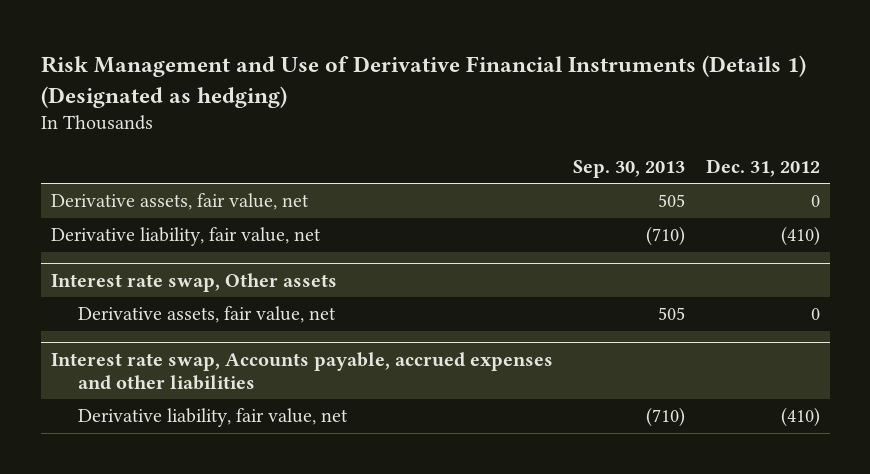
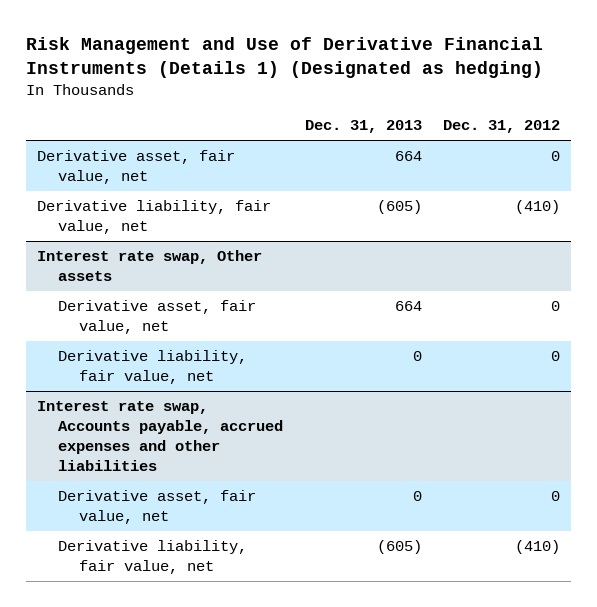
- | Sep. 30, 2013 | Dec. 31, 2012
+ | Dec. 31, 2013 | Dec. 31, 2012
- Derivative assets, fair value, net | 505 | 0
+ Derivative asset, fair value, net | 664 | 0
@ Interest rate swap, Other assets
- Derivative assets, fair value, net | 505 | 0
+ Derivative asset, fair value, net | 664 | 0
+ Derivative liability, fair value, net | 0 | 0
@ Interest rate swap, Accounts payable, accrued expenses and other liabilities
+ Derivative asset, fair value, net | 0 | 0

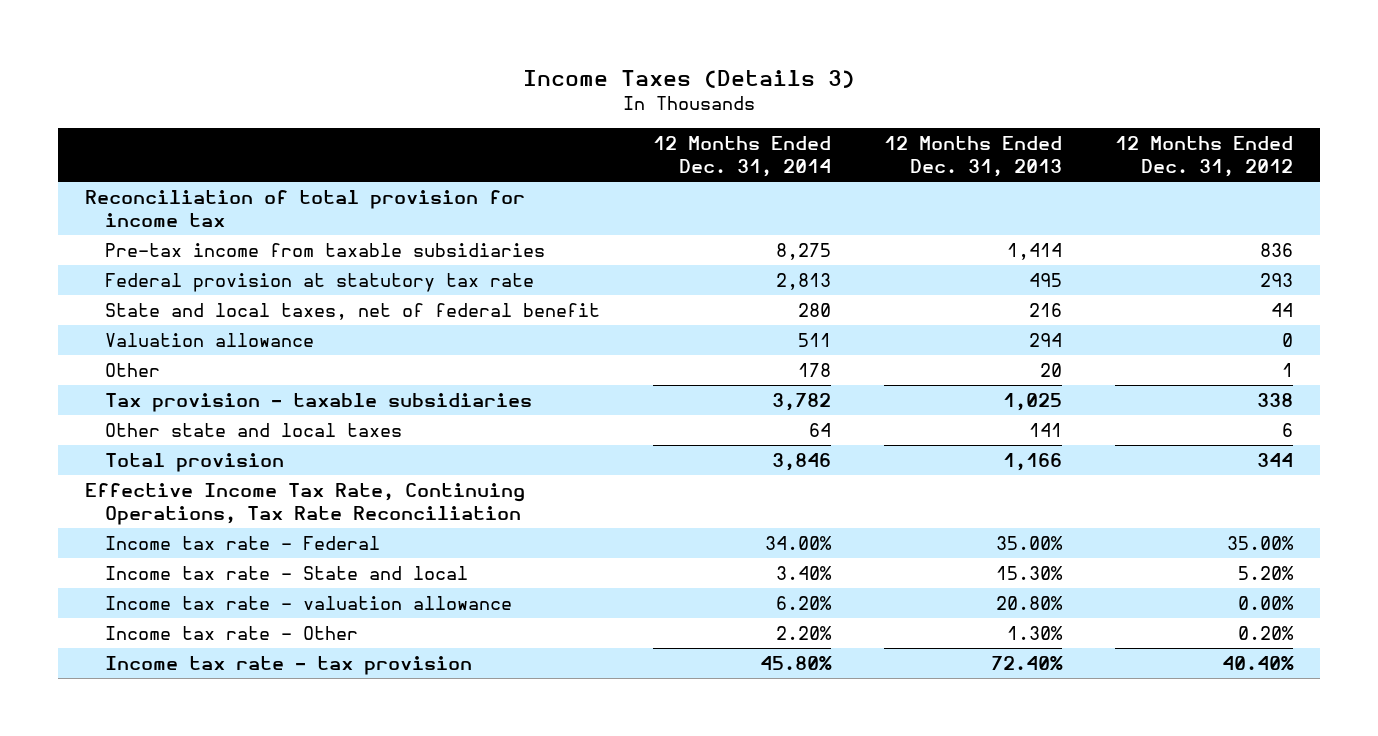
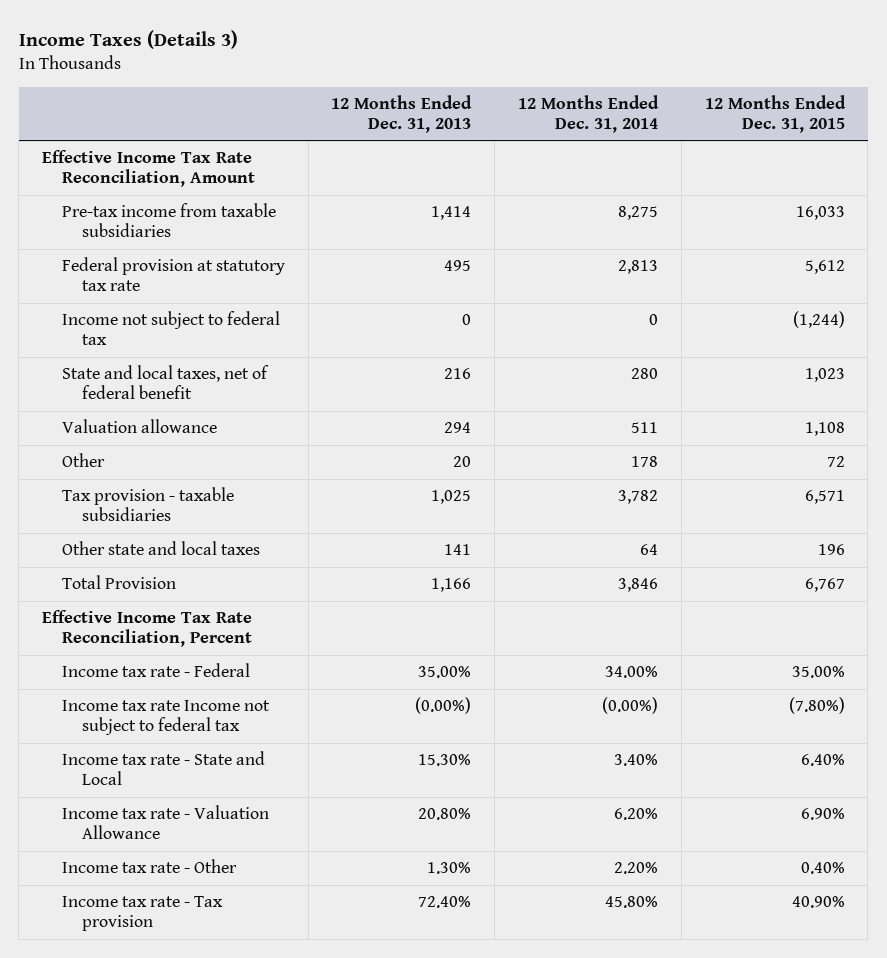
- | 12 Months Ended Dec. 31, 2014 | 12 Months Ended Dec. 31, 2013 | 12 Months Ended Dec. 31, 2012
+ | 12 Months Ended Dec. 31, 2013 | 12 Months Ended Dec. 31, 2014 | 12 Months Ended Dec. 31, 2015
- Reconciliation of total provision for income tax
+ Effective Income Tax Rate Reconciliation, Amount
+ Income not subject to federal tax | 0 | 0 | (1,244)
- Total provision | 3,846 | 1,166 | 344
- Effective Income Tax Rate, Continuing Operations, Tax Rate Reconciliation
+ Total Provision | 1,166 | 3,846 | 6,767
+ Effective Income Tax Rate Reconciliation, Percent
- Income tax rate - State and local | 3.40% | 15.30% | 5.20%
- Income tax rate - valuation allowance | 6.20% | 20.80% | 0.00%
+ Income tax rate Income not subject to federal tax | (0.00%) | (0.00%) | (7.80%)
+ Income tax rate - State and Local | 15.30% | 3.40% | 6.40%
+ Income tax rate - Valuation Allowance | 20.80% | 6.20% | 6.90%
- Income tax rate - tax provision | 45.80% | 72.40% | 40.40%
+ Income tax rate - Tax provision | 72.40% | 45.80% | 40.90%

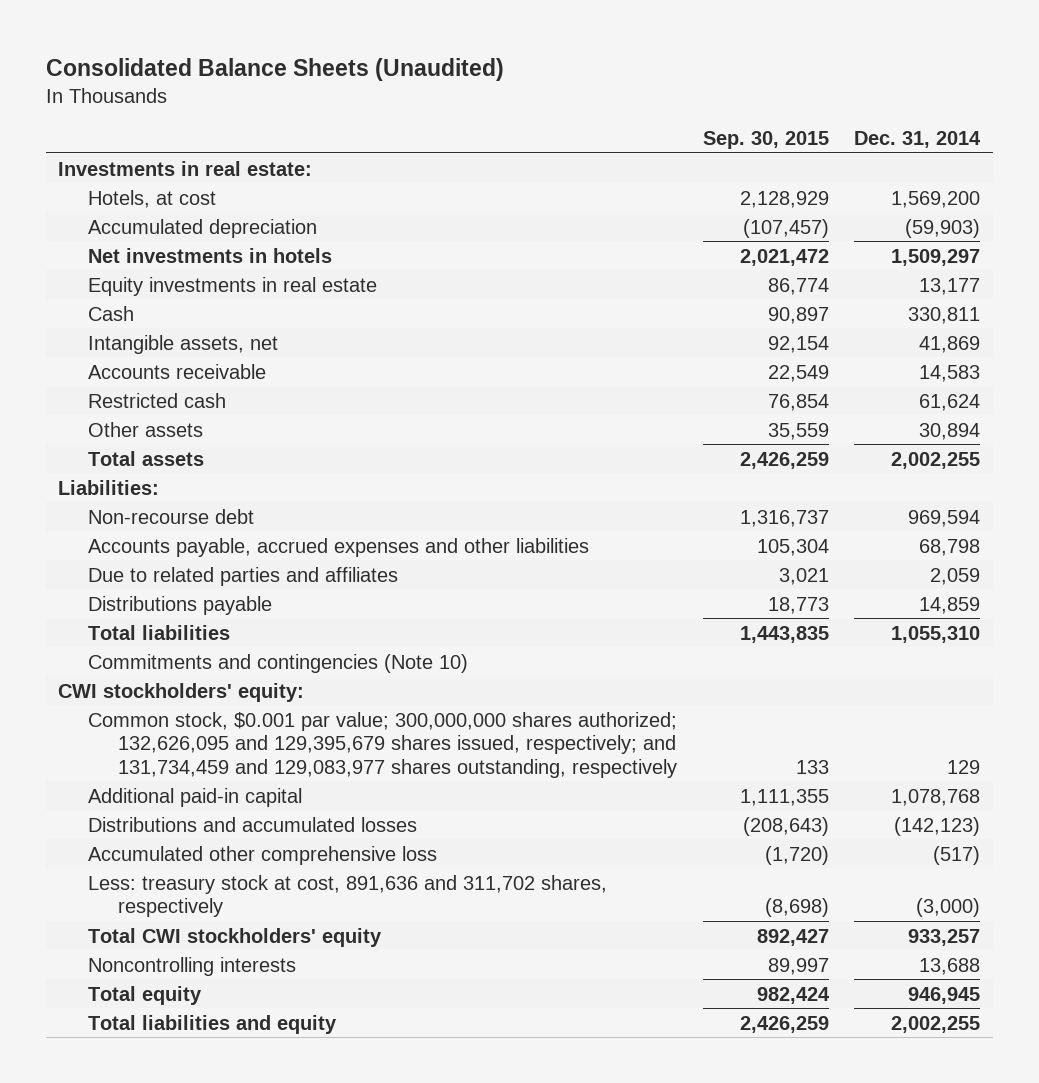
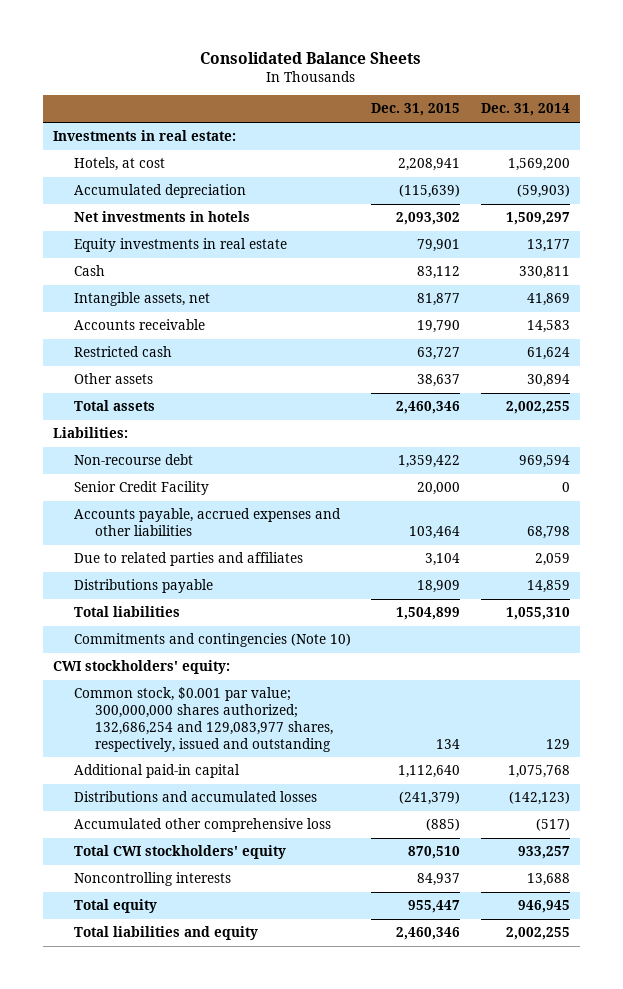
- Consolidated Balance Sheets (Unaudited)
+ Consolidated Balance Sheets
- | Sep. 30, 2015 | Dec. 31, 2014
+ | Dec. 31, 2015 | Dec. 31, 2014
+ Senior Credit Facility | 20,000 | 0
- Common stock, $0.001 par value; 300,000,000 shares authorized; 132,626,095 and 129,395,679 shares issued, respectively; and 131,734,459 and 129,083,977 shares outstanding, respectively | 133 | 129
- Additional paid-in capital | 1,111,355 | 1,078,768
+ Common stock, $0.001 par value; 300,000,000 shares authorized; 132,686,254 and 129,083,977 shares, respectively, issued and outstanding | 134 | 129
+ Additional paid-in capital | 1,112,640 | 1,075,768
- Less: treasury stock at cost, 891,636 and 311,702 shares, respectively | (8,698) | (3,000)

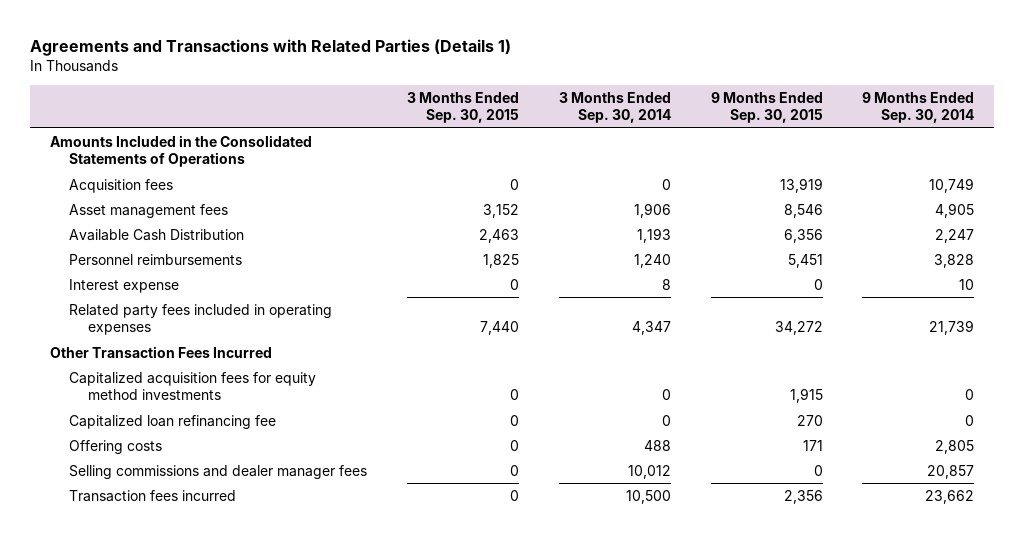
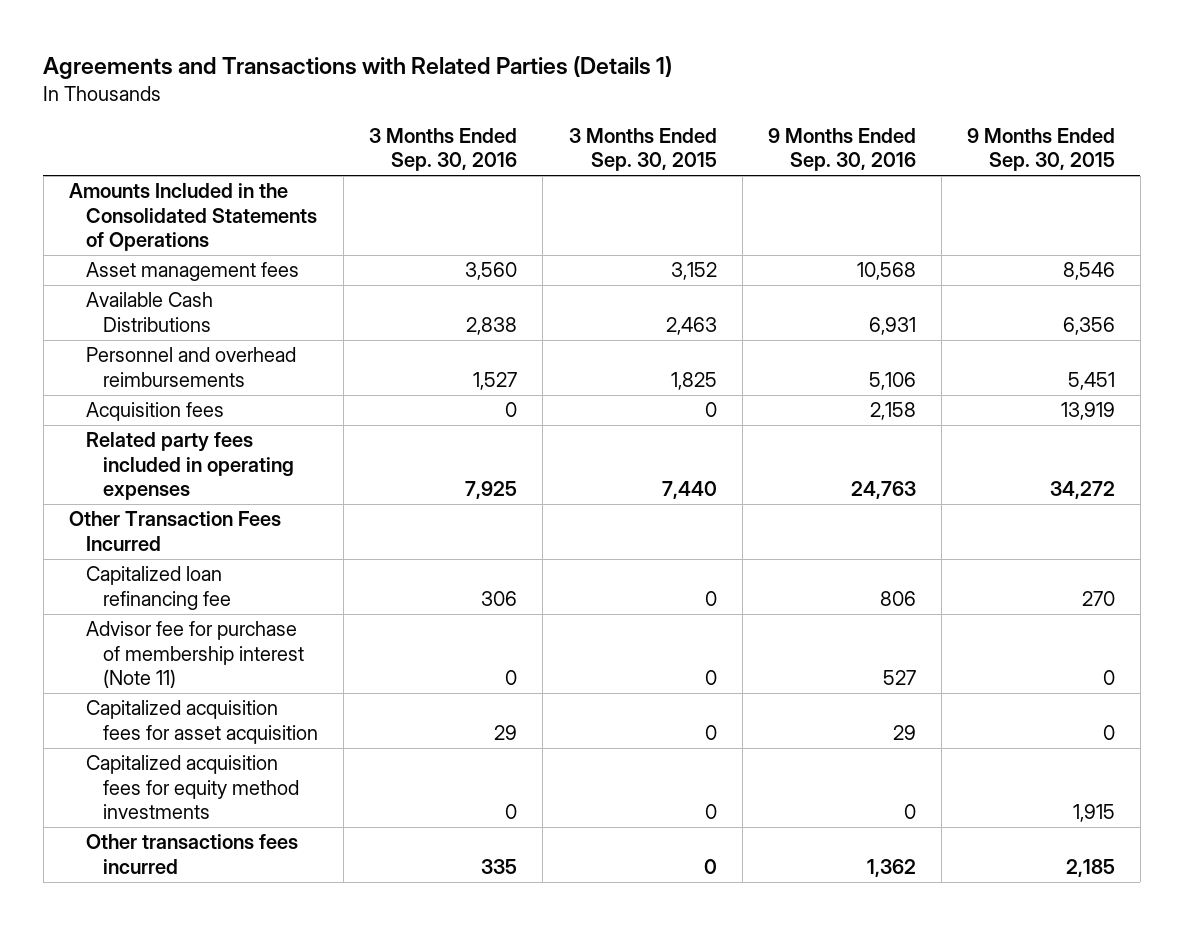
- | 3 Months Ended Sep. 30, 2015 | 3 Months Ended Sep. 30, 2014 | 9 Months Ended Sep. 30, 2015 | 9 Months Ended Sep. 30, 2014
+ | 3 Months Ended Sep. 30, 2016 | 3 Months Ended Sep. 30, 2015 | 9 Months Ended Sep. 30, 2016 | 9 Months Ended Sep. 30, 2015
- Available Cash Distribution | 2,463 | 1,193 | 6,356 | 2,247
- Personnel reimbursements | 1,825 | 1,240 | 5,451 | 3,828
- Interest expense | 0 | 8 | 0 | 10
+ Available Cash Distributions | 2,838 | 2,463 | 6,931 | 6,356
+ Personnel and overhead reimbursements | 1,527 | 1,825 | 5,106 | 5,451
moved down: Acquisition fees | 0 | 0 | 2,158 | 13,919
- Offering costs | 0 | 488 | 171 | 2,805
- Selling commissions and dealer manager fees | 0 | 10,012 | 0 | 20,857
- Transaction fees incurred | 0 | 10,500 | 2,356 | 23,662
+ Advisor fee for purchase of membership interest (Note 11) | 0 | 0 | 527 | 0
+ Capitalized acquisition fees for asset acquisition | 29 | 0 | 29 | 0
moved down: Capitalized acquisition fees for equity method investments | 0 | 0 | 0 | 1,915
+ Other transactions fees incurred | 335 | 0 | 1,362 | 2,185

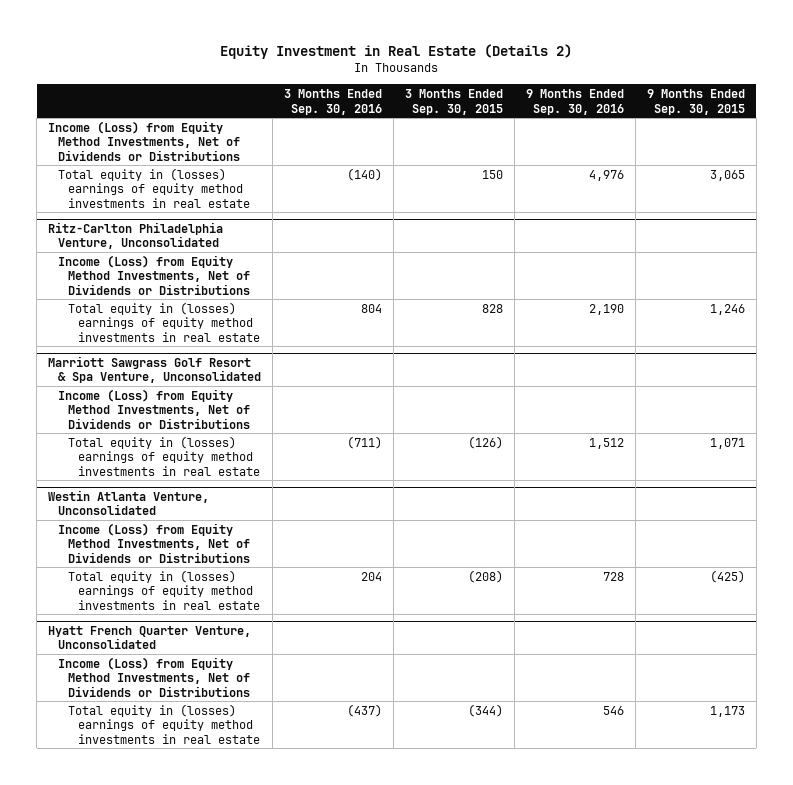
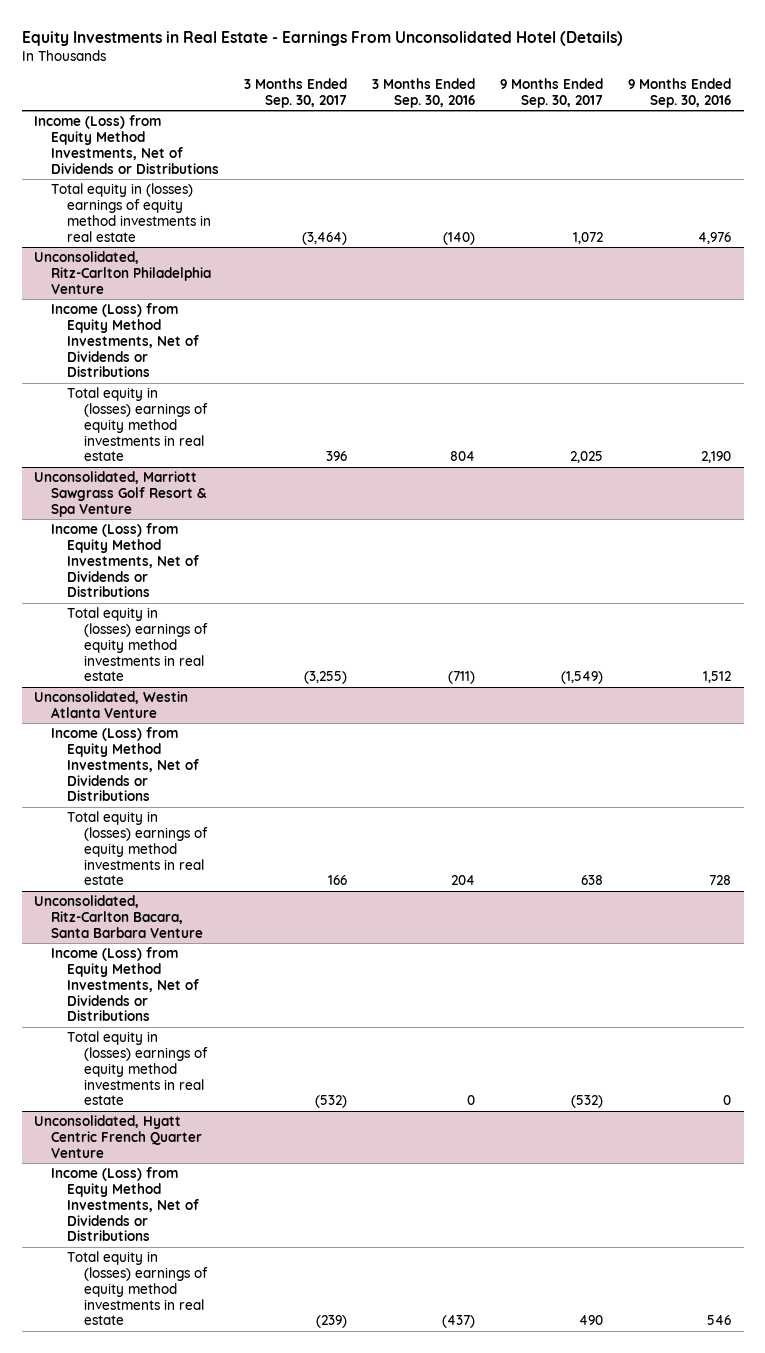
- Equity Investment in Real Estate (Details 2)
+ Equity Investments in Real Estate - Earnings From Unconsolidated Hotel (Details)
- | 3 Months Ended Sep. 30, 2016 | 3 Months Ended Sep. 30, 2015 | 9 Months Ended Sep. 30, 2016 | 9 Months Ended Sep. 30, 2015
+ | 3 Months Ended Sep. 30, 2017 | 3 Months Ended Sep. 30, 2016 | 9 Months Ended Sep. 30, 2017 | 9 Months Ended Sep. 30, 2016
- Ritz-Carlton Philadelphia Venture, Unconsolidated
+ Unconsolidated, Ritz-Carlton Philadelphia Venture
- Marriott Sawgrass Golf Resort & Spa Venture, Unconsolidated
+ Unconsolidated, Marriott Sawgrass Golf Resort & Spa Venture
- Westin Atlanta Venture, Unconsolidated
+ Unconsolidated, Westin Atlanta Venture
- Hyatt French Quarter Venture, Unconsolidated
+ Unconsolidated, Ritz-Carlton Bacara, Santa Barbara Venture
+ Total equity in (losses) earnings of equity method investments in real estate | (532) | 0 | (532) | 0
+ Unconsolidated, Hyatt Centric French Quarter Venture
+ Income (Loss) from Equity Method Investments, Net of Dividends or Distributions

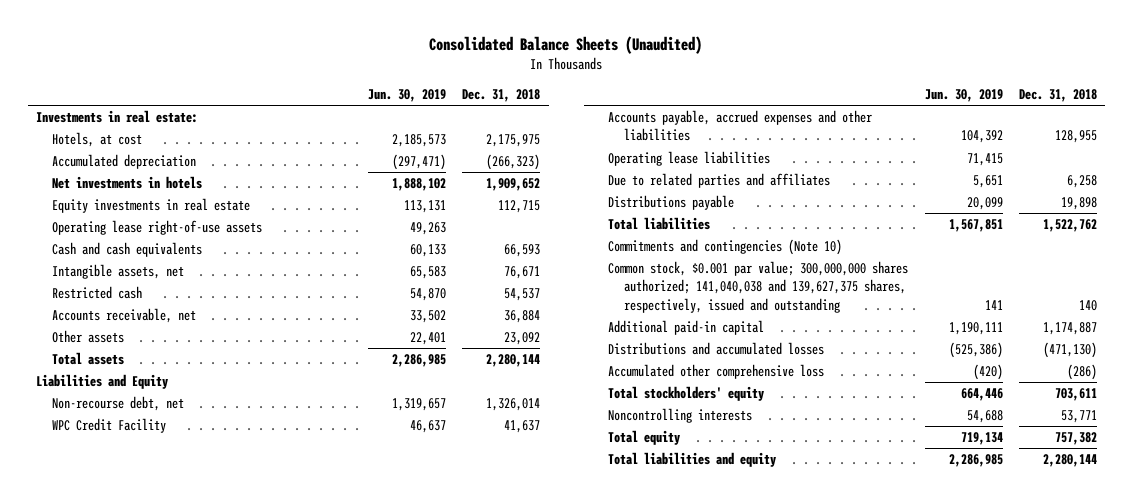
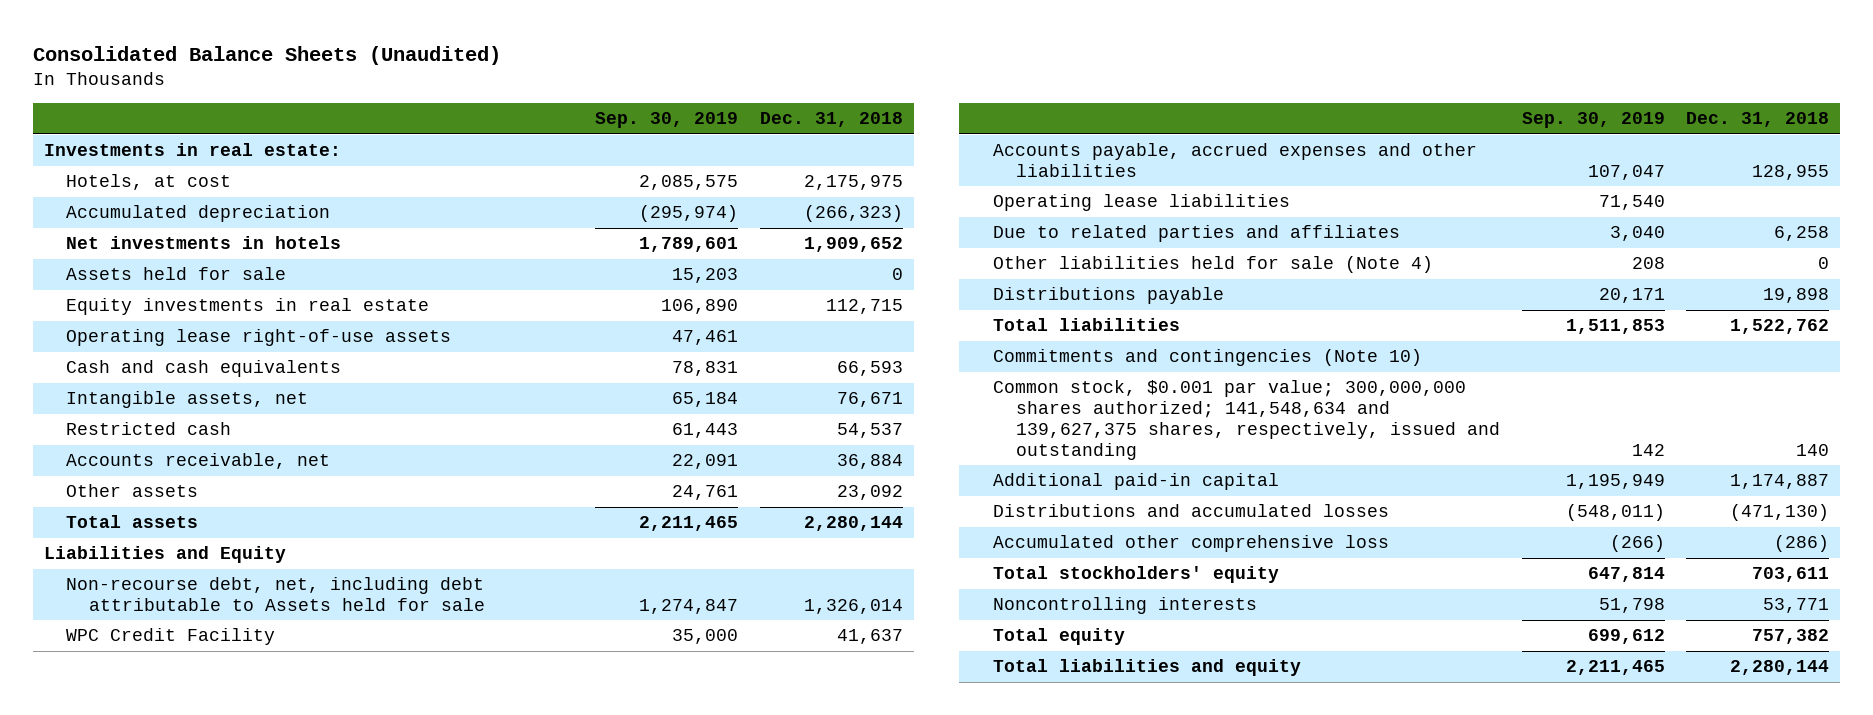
- | Jun. 30, 2019 | Dec. 31, 2018
+ | Sep. 30, 2019 | Dec. 31, 2018
+ Assets held for sale | 15,203 | 0
- Non-recourse debt, net | 1,319,657 | 1,326,014
+ Non-recourse debt, net, including debt attributable to Assets held for sale | 1,274,847 | 1,326,014
+ Other liabilities held for sale (Note 4) | 208 | 0
- Common stock, $0.001 par value; 300,000,000 shares authorized; 141,040,038 and 139,627,375 shares, respectively, issued and outstanding | 141 | 140
+ Common stock, $0.001 par value; 300,000,000 shares authorized; 141,548,634 and 139,627,375 shares, respectively, issued and outstanding | 142 | 140

